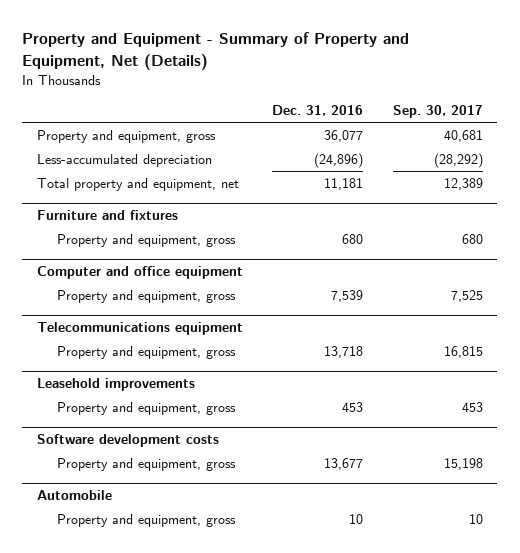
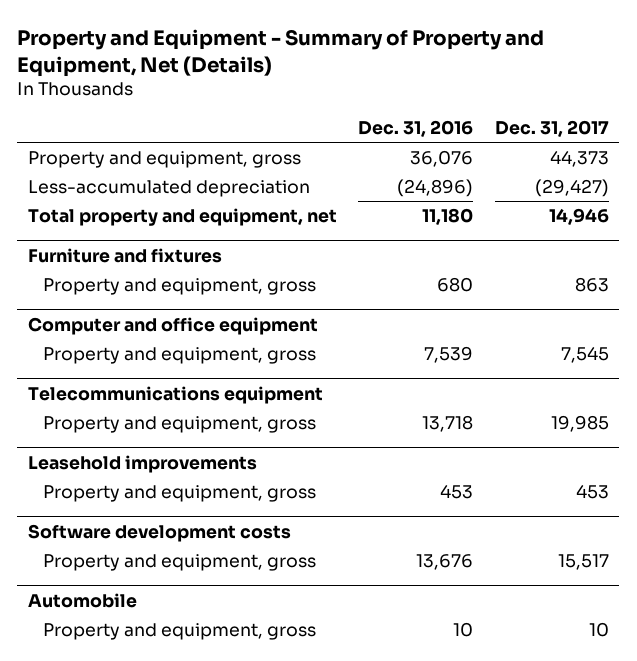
- | Dec. 31, 2016 | Sep. 30, 2017
+ | Dec. 31, 2016 | Dec. 31, 2017
- Property and equipment, gross | 36,077 | 40,681
+ Property and equipment, gross | 36,076 | 44,373
- Total property and equipment, net | 11,181 | 12,389
+ Total property and equipment, net | 11,180 | 14,946
@ Software development costs
- Property and equipment, gross | 13,677 | 15,198
+ Property and equipment, gross | 13,676 | 15,517

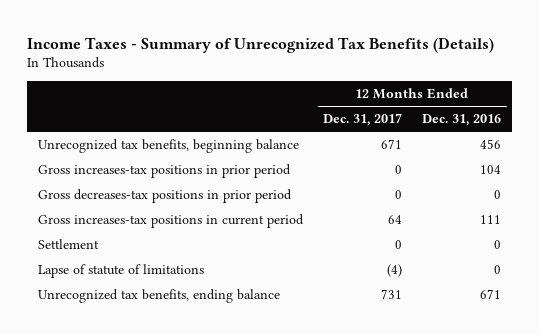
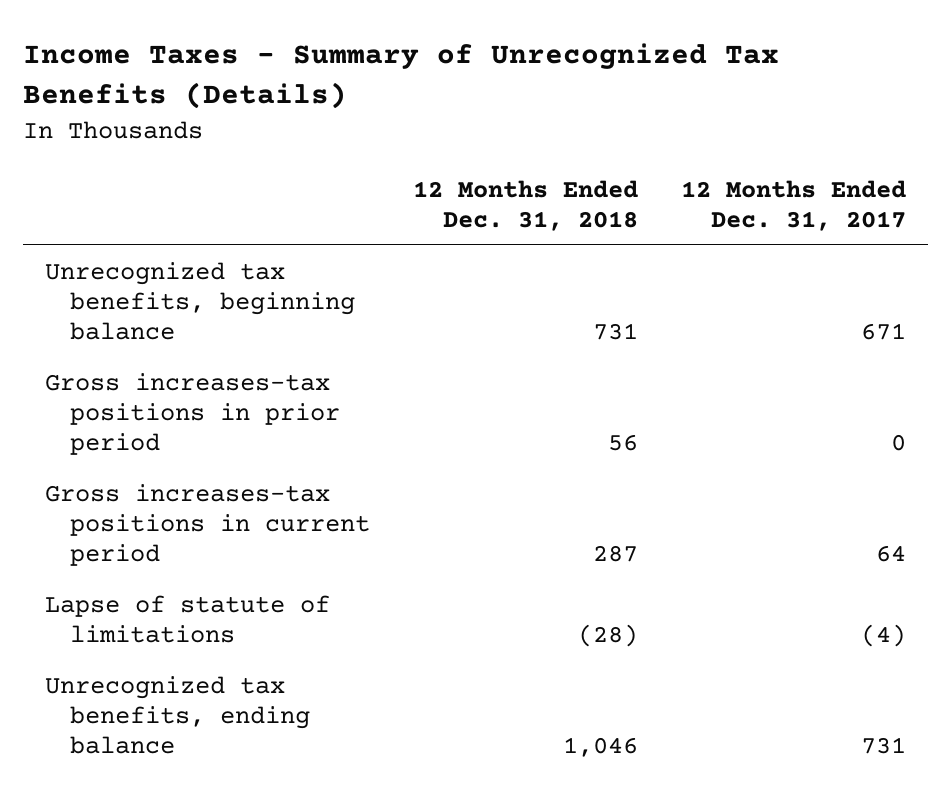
- | 12 Months Ended Dec. 31, 2017 | 12 Months Ended Dec. 31, 2016
+ | 12 Months Ended Dec. 31, 2018 | 12 Months Ended Dec. 31, 2017
- Gross decreases-tax positions in prior period | 0 | 0
- Settlement | 0 | 0

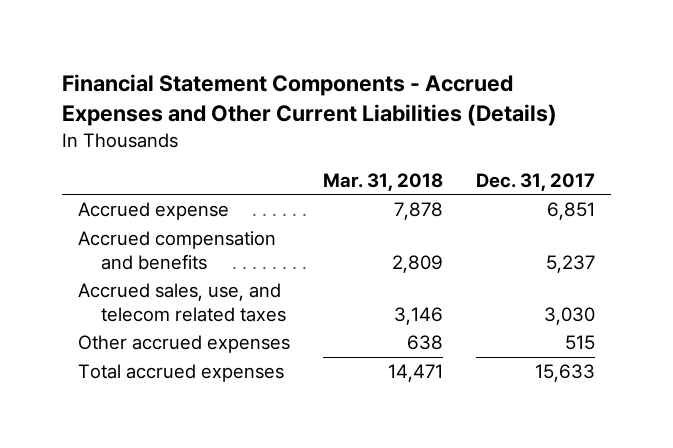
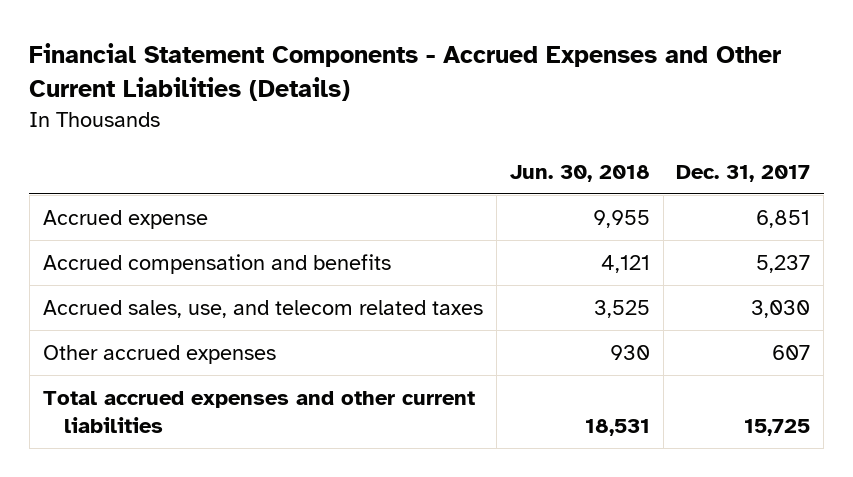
- | Mar. 31, 2018 | Dec. 31, 2017
+ | Jun. 30, 2018 | Dec. 31, 2017
- Other accrued expenses | 638 | 515
- Total accrued expenses | 14,471 | 15,633
+ Other accrued expenses | 930 | 607
+ Total accrued expenses and other current liabilities | 18,531 | 15,725

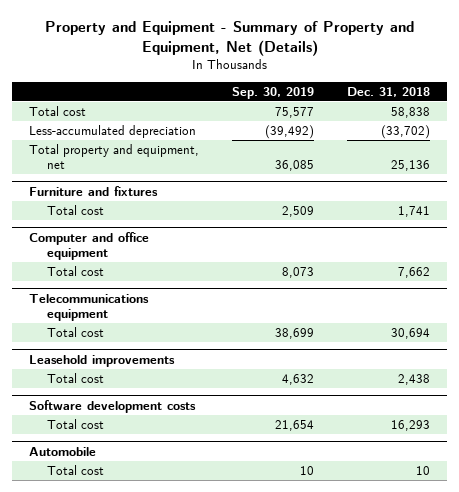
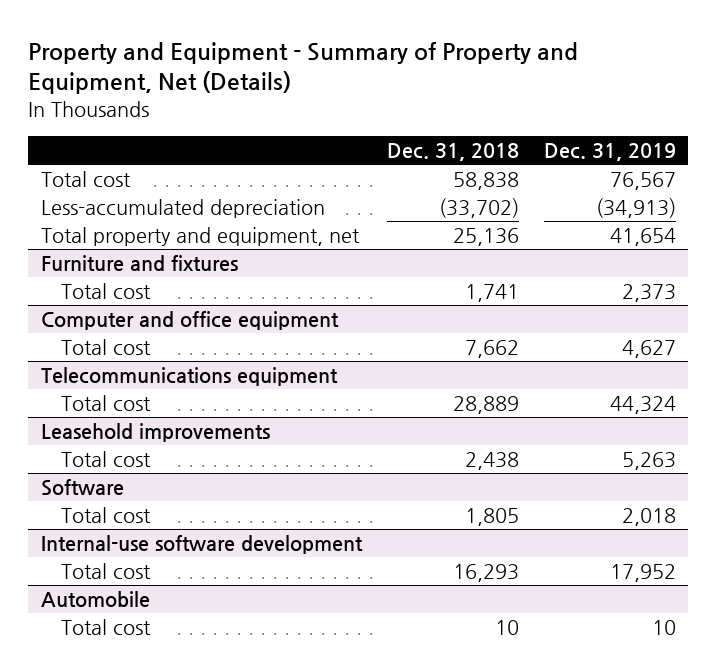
- | Sep. 30, 2019 | Dec. 31, 2018
+ | Dec. 31, 2018 | Dec. 31, 2019
@ Telecommunications equipment
- Total cost | 38,699 | 30,694
+ Total cost | 28,889 | 44,324
- Software development costs
+ Software
+ Total cost | 1,805 | 2,018
+ Internal-use software development

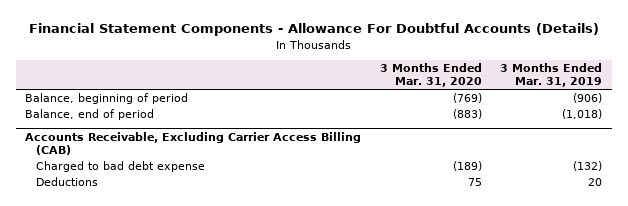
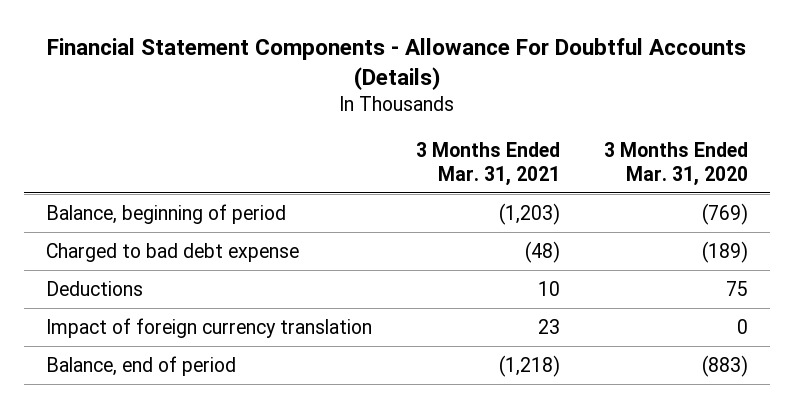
- | 3 Months Ended Mar. 31, 2020 | 3 Months Ended Mar. 31, 2019
+ | 3 Months Ended Mar. 31, 2021 | 3 Months Ended Mar. 31, 2020
- Accounts Receivable, Excluding Carrier Access Billing (CAB)
+ Impact of foreign currency translation | 23 | 0
moved down: Balance, end of period | (1,218) | (883)

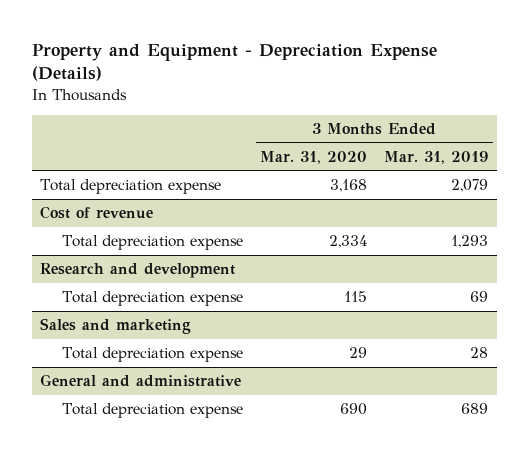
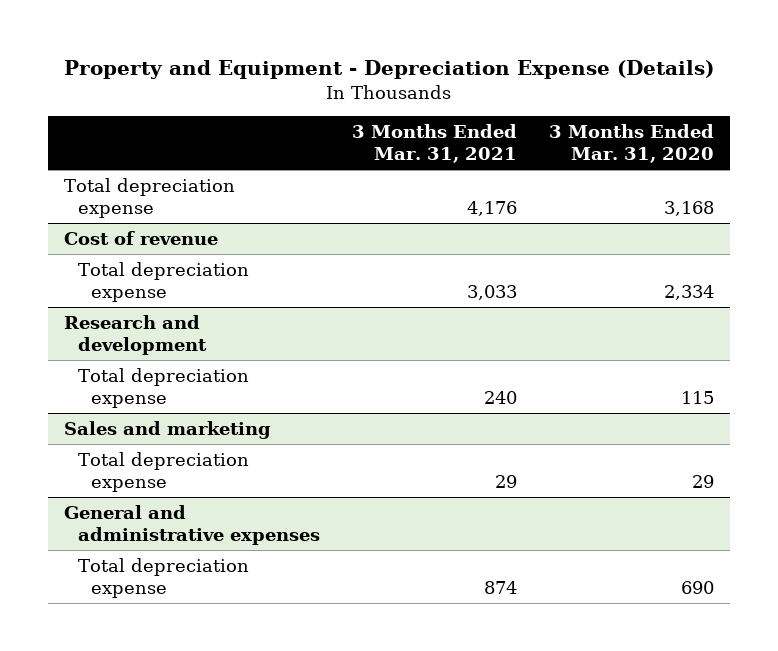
- | 3 Months Ended Mar. 31, 2020 | 3 Months Ended Mar. 31, 2019
+ | 3 Months Ended Mar. 31, 2021 | 3 Months Ended Mar. 31, 2020
- General and administrative
+ General and administrative expenses

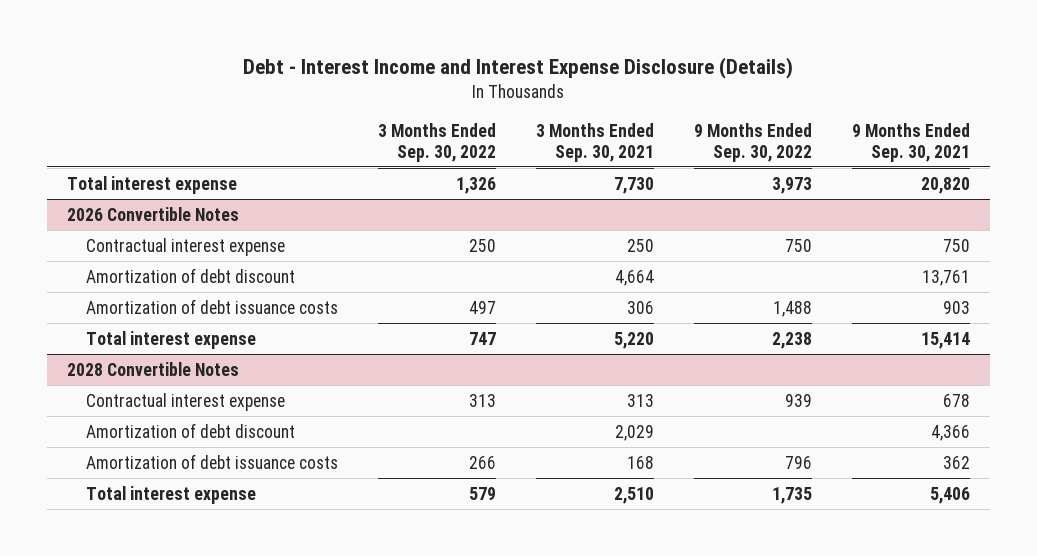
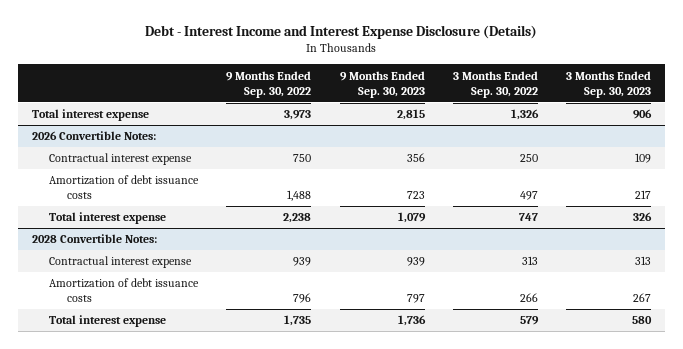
- | 3 Months Ended Sep. 30, 2022 | 3 Months Ended Sep. 30, 2021 | 9 Months Ended Sep. 30, 2022 | 9 Months Ended Sep. 30, 2021
+ | 9 Months Ended Sep. 30, 2022 | 9 Months Ended Sep. 30, 2023 | 3 Months Ended Sep. 30, 2022 | 3 Months Ended Sep. 30, 2023
- 2026 Convertible Notes
+ 2026 Convertible Notes:
- Amortization of debt discount | | 4,664 | | 13,761
- 2028 Convertible Notes
+ 2028 Convertible Notes:
- Amortization of debt discount | | 2,029 | | 4,366

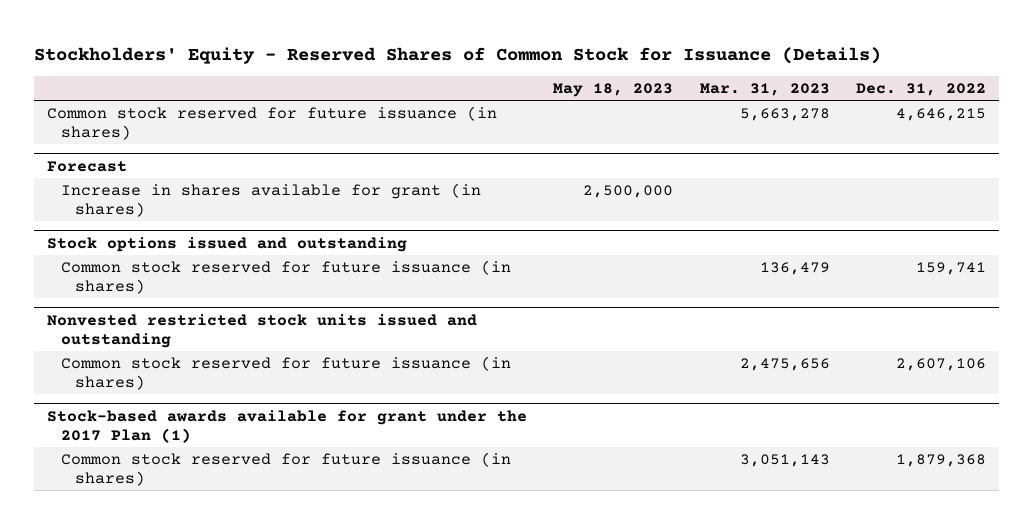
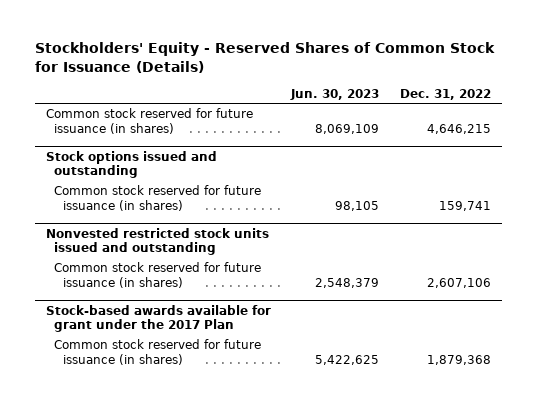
- | May 18, 2023 | Mar. 31, 2023 | Dec. 31, 2022
+ | Jun. 30, 2023 | Dec. 31, 2022
- Forecast
- Increase in shares available for grant (in shares) | 2,500,000 | |
- Stock-based awards available for grant under the 2017 Plan (1)
+ Stock-based awards available for grant under the 2017 Plan

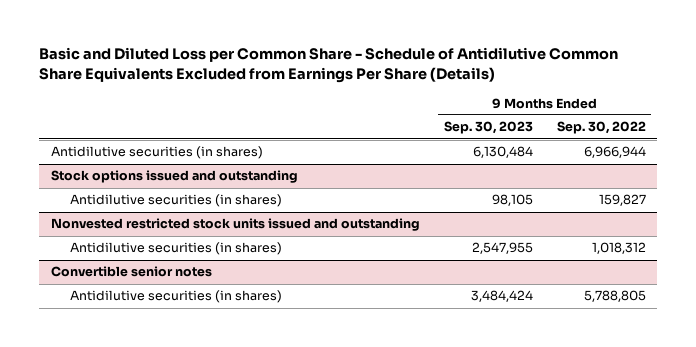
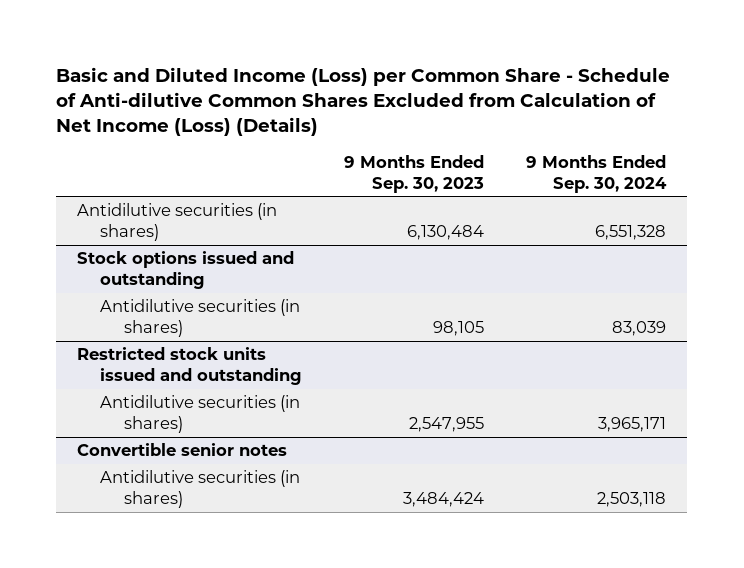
- Basic and Diluted Loss per Common Share - Schedule of Antidilutive Common Share Equivalents Excluded from Earnings Per Share (Details)
+ Basic and Diluted Income (Loss) per Common Share - Schedule of Anti-dilutive Common Shares Excluded from Calculation of Net Income (Loss) (Details)
- | 9 Months Ended Sep. 30, 2023 | 9 Months Ended Sep. 30, 2022
+ | 9 Months Ended Sep. 30, 2023 | 9 Months Ended Sep. 30, 2024
- Nonvested restricted stock units issued and outstanding
+ Restricted stock units issued and outstanding

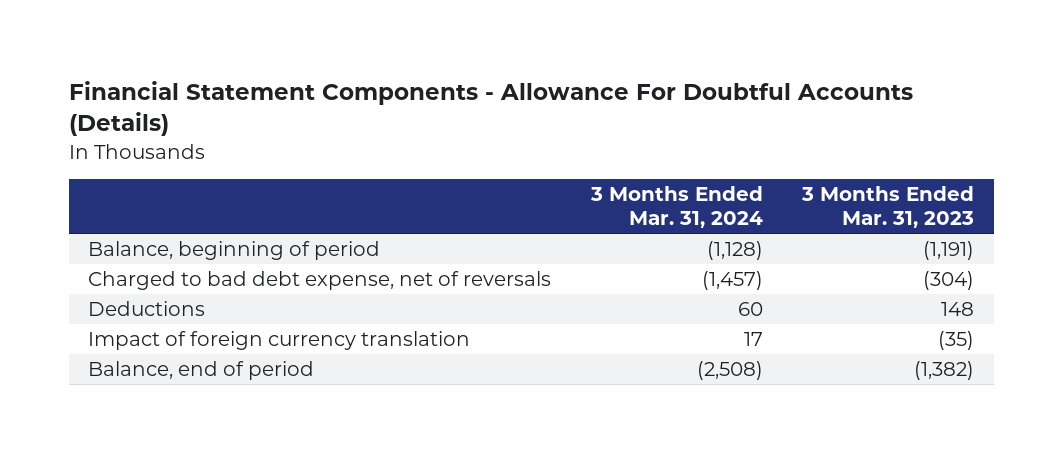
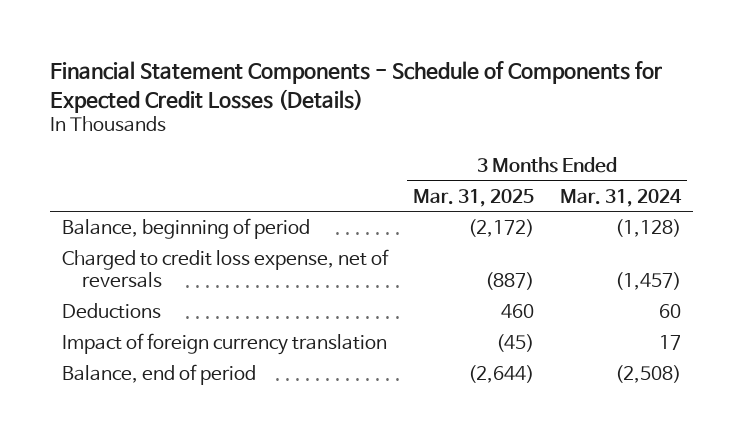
- Financial Statement Components - Allowance For Doubtful Accounts (Details)
+ Financial Statement Components - Schedule of Components for Expected Credit Losses (Details)
- | 3 Months Ended Mar. 31, 2024 | 3 Months Ended Mar. 31, 2023
+ | 3 Months Ended Mar. 31, 2025 | 3 Months Ended Mar. 31, 2024
- Charged to bad debt expense, net of reversals | (1,457) | (304)
+ Charged to credit loss expense, net of reversals | (887) | (1,457)

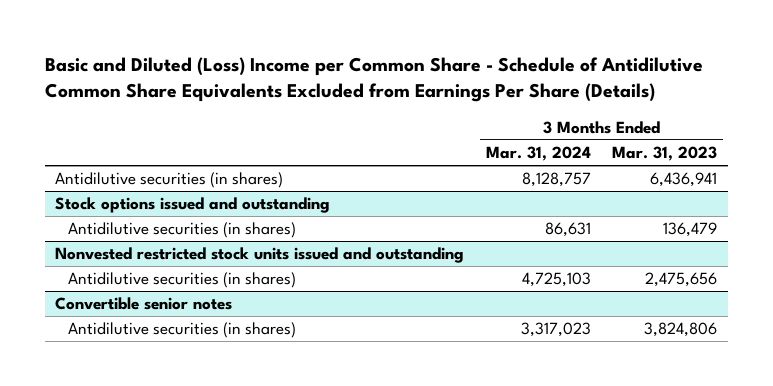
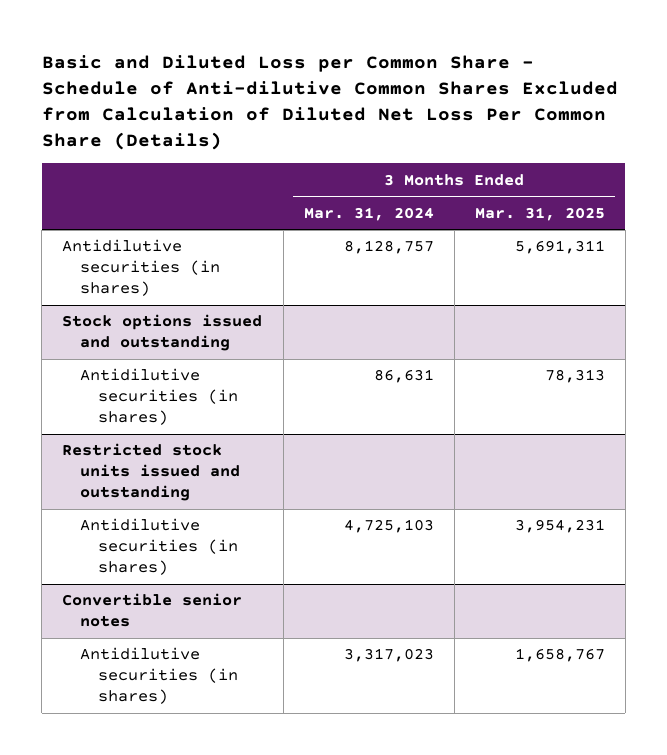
- Basic and Diluted (Loss) Income per Common Share - Schedule of Antidilutive Common Share Equivalents Excluded from Earnings Per Share (Details)
+ Basic and Diluted Loss per Common Share - Schedule of Anti-dilutive Common Shares Excluded from Calculation of Diluted Net Loss Per Common Share (Details)
- | 3 Months Ended Mar. 31, 2024 | 3 Months Ended Mar. 31, 2023
+ | 3 Months Ended Mar. 31, 2024 | 3 Months Ended Mar. 31, 2025
- Nonvested restricted stock units issued and outstanding
+ Restricted stock units issued and outstanding

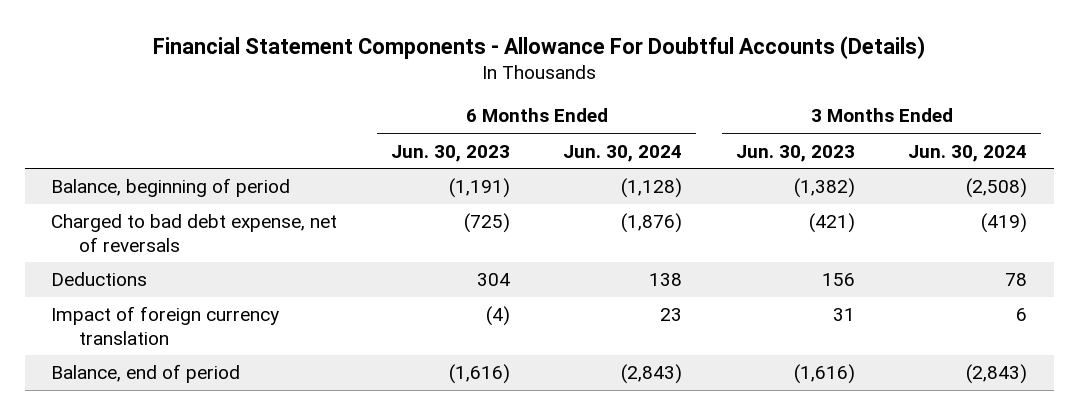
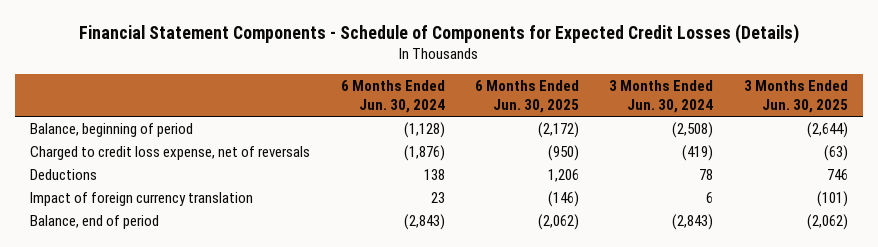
- Financial Statement Components - Allowance For Doubtful Accounts (Details)
+ Financial Statement Components - Schedule of Components for Expected Credit Losses (Details)
- | 6 Months Ended Jun. 30, 2023 | 6 Months Ended Jun. 30, 2024 | 3 Months Ended Jun. 30, 2023 | 3 Months Ended Jun. 30, 2024
+ | 6 Months Ended Jun. 30, 2024 | 6 Months Ended Jun. 30, 2025 | 3 Months Ended Jun. 30, 2024 | 3 Months Ended Jun. 30, 2025
- Charged to bad debt expense, net of reversals | (725) | (1,876) | (421) | (419)
+ Charged to credit loss expense, net of reversals | (1,876) | (950) | (419) | (63)

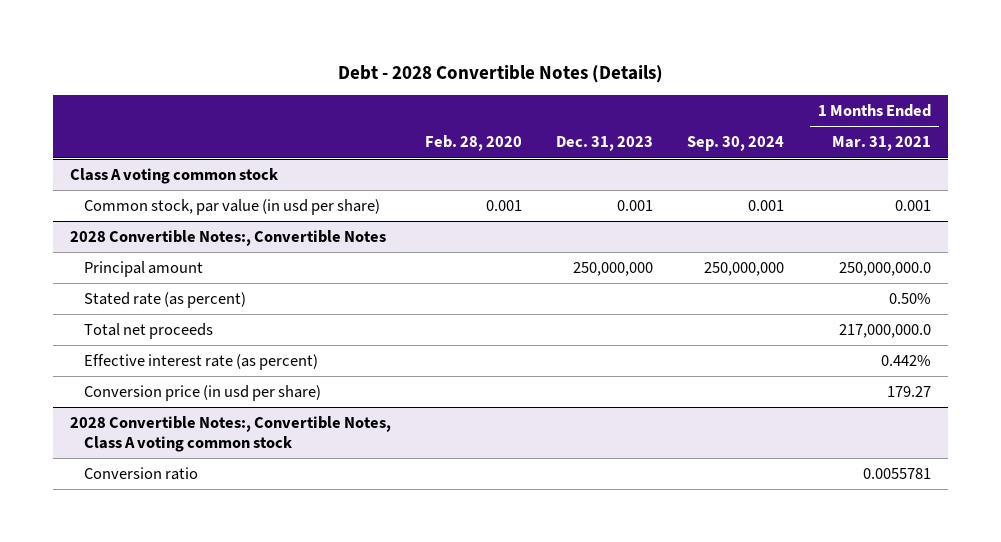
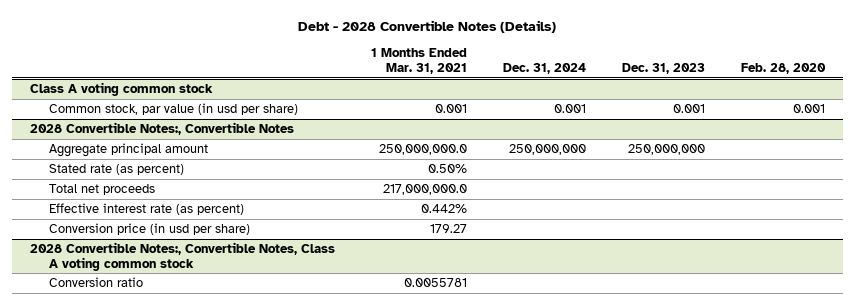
- | Feb. 28, 2020 | Dec. 31, 2023 | Sep. 30, 2024 | 1 Months Ended Mar. 31, 2021
+ | 1 Months Ended Mar. 31, 2021 | Dec. 31, 2024 | Dec. 31, 2023 | Feb. 28, 2020
@ 2028 Convertible Notes:, Convertible Notes
- Principal amount | | 250,000,000 | 250,000,000 | 250,000,000.0
+ Aggregate principal amount | 250,000,000.0 | 250,000,000 | 250,000,000 |

